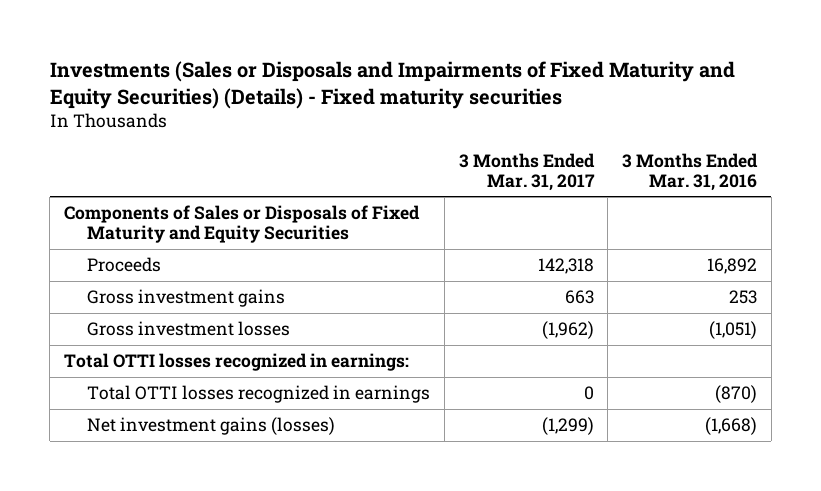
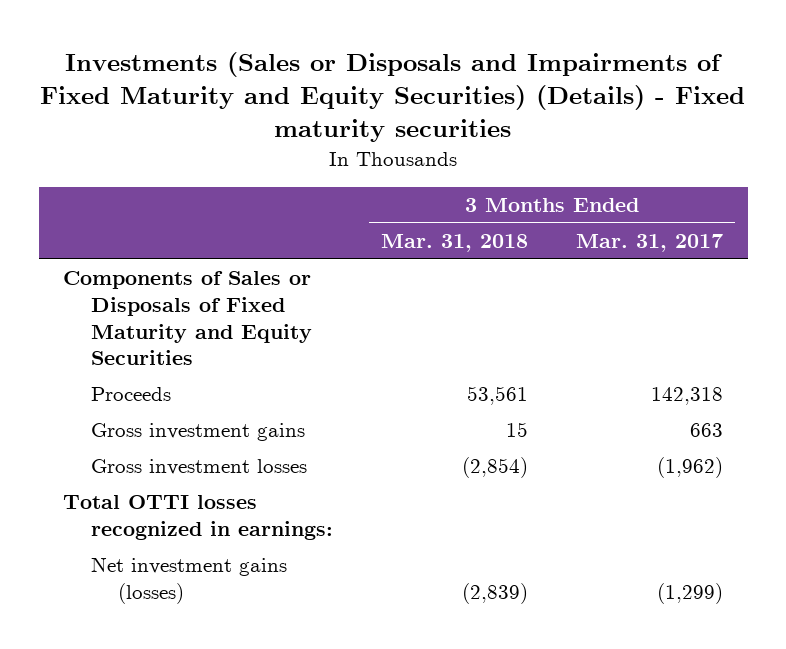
- | 3 Months Ended Mar. 31, 2017 | 3 Months Ended Mar. 31, 2016
+ | 3 Months Ended Mar. 31, 2018 | 3 Months Ended Mar. 31, 2017
- Total OTTI losses recognized in earnings | 0 | (870)

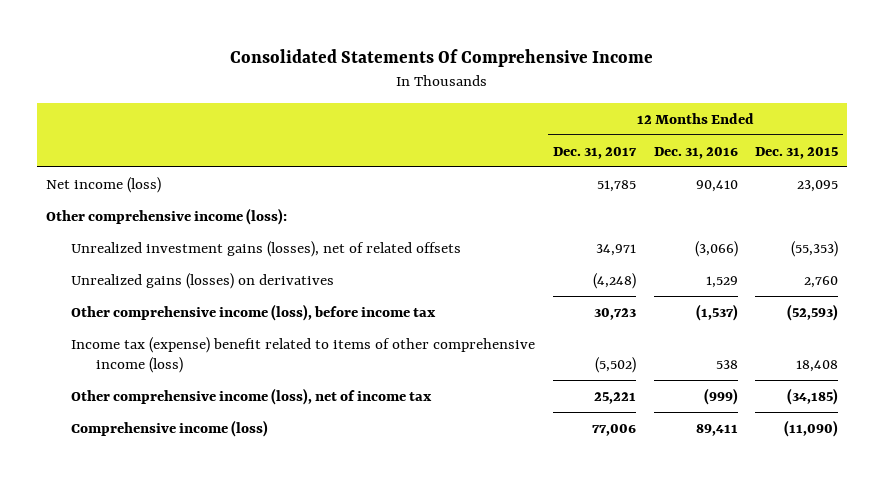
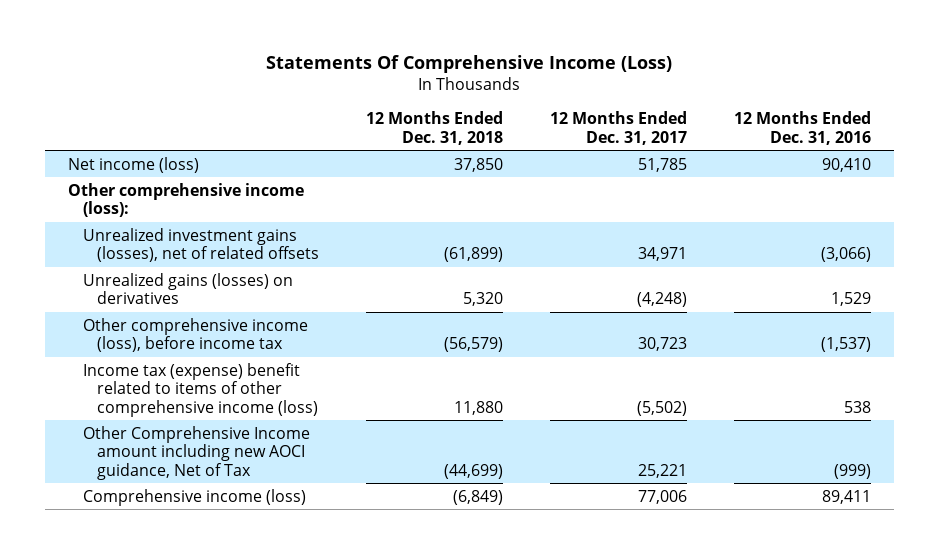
- Consolidated Statements Of Comprehensive Income
+ Statements Of Comprehensive Income (Loss)
- | 12 Months Ended Dec. 31, 2017 | 12 Months Ended Dec. 31, 2016 | 12 Months Ended Dec. 31, 2015
+ | 12 Months Ended Dec. 31, 2018 | 12 Months Ended Dec. 31, 2017 | 12 Months Ended Dec. 31, 2016
- Other comprehensive income (loss), net of income tax | 25,221 | (999) | (34,185)
+ Other Comprehensive Income amount including new AOCI guidance, Net of Tax | (44,699) | 25,221 | (999)

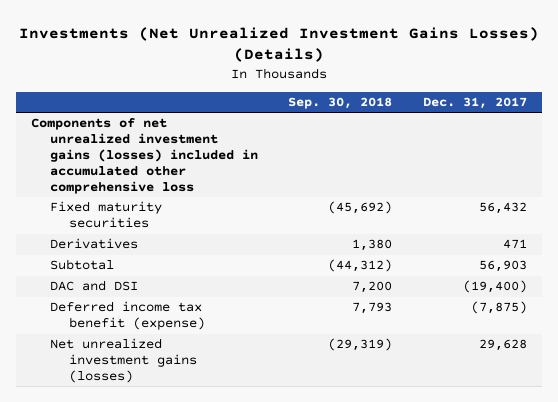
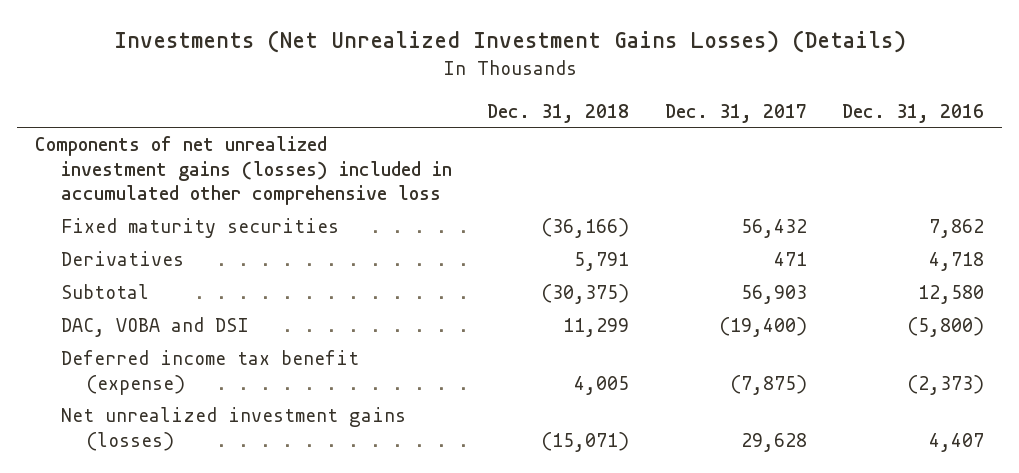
- | Sep. 30, 2018 | Dec. 31, 2017
+ | Dec. 31, 2018 | Dec. 31, 2017 | Dec. 31, 2016
- DAC and DSI | 7,200 | (19,400)
+ DAC, VOBA and DSI | 11,299 | (19,400) | (5,800)

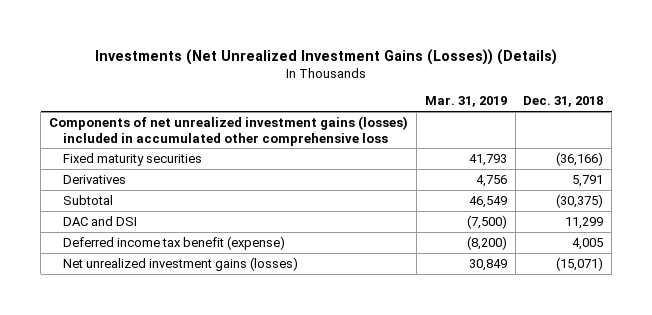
- Investments (Net Unrealized Investment Gains Losses) (Details)
+ Investments (Net Unrealized Investment Gains (Losses)) (Details)
- | Dec. 31, 2018 | Dec. 31, 2017 | Dec. 31, 2016
+ | Mar. 31, 2019 | Dec. 31, 2018
- DAC, VOBA and DSI | 11,299 | (19,400) | (5,800)
+ DAC and DSI | (7,500) | 11,299

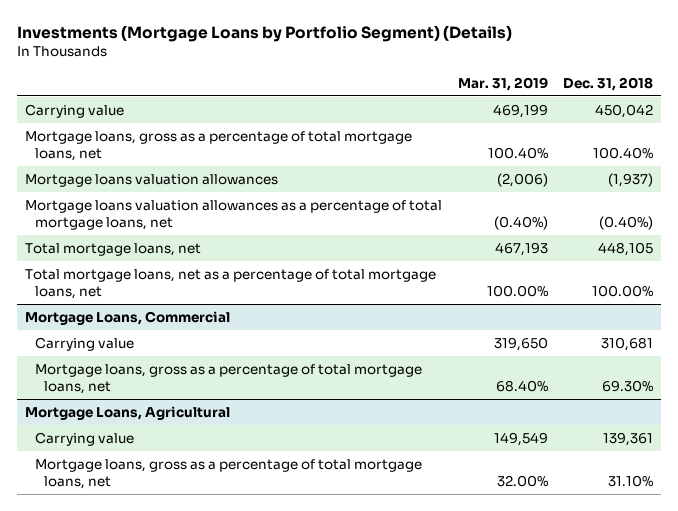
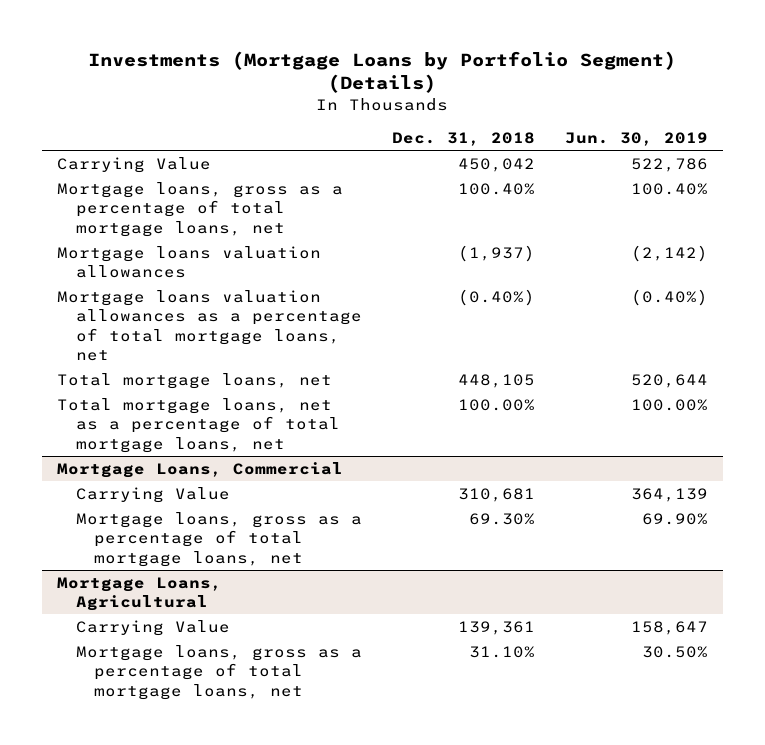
- | Mar. 31, 2019 | Dec. 31, 2018
+ | Dec. 31, 2018 | Jun. 30, 2019
- Carrying value | 469,199 | 450,042
+ Carrying Value | 450,042 | 522,786
@ Mortgage Loans, Commercial
- Carrying value | 319,650 | 310,681
+ Carrying Value | 310,681 | 364,139
@ Mortgage Loans, Agricultural
- Carrying value | 149,549 | 139,361
+ Carrying Value | 139,361 | 158,647

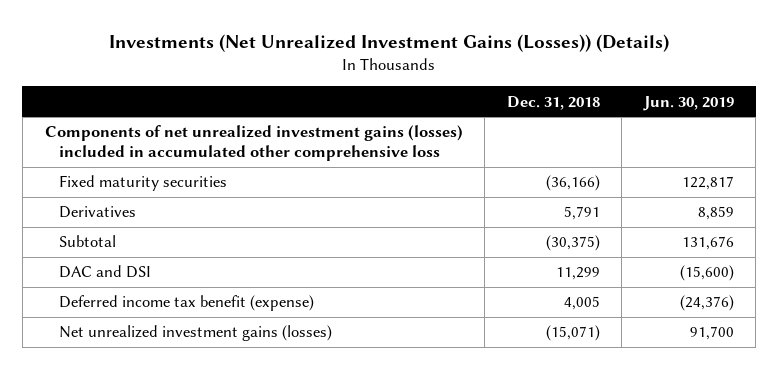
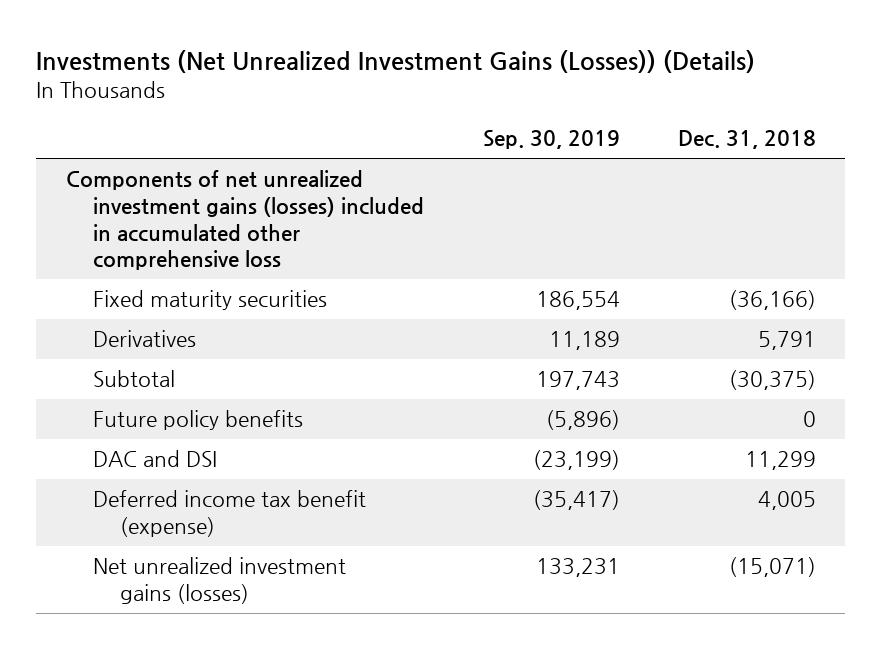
- | Dec. 31, 2018 | Jun. 30, 2019
+ | Sep. 30, 2019 | Dec. 31, 2018
+ Future policy benefits | (5,896) | 0

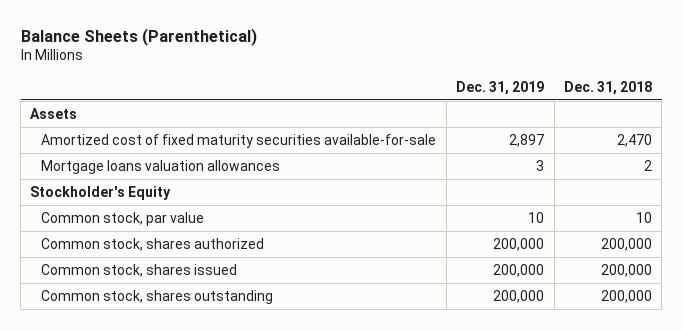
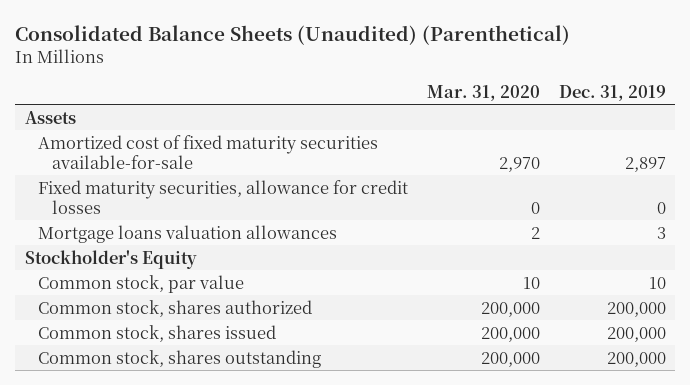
- Balance Sheets (Parenthetical)
+ Consolidated Balance Sheets (Unaudited) (Parenthetical)
- | Dec. 31, 2019 | Dec. 31, 2018
+ | Mar. 31, 2020 | Dec. 31, 2019
+ Fixed maturity securities, allowance for credit losses | 0 | 0

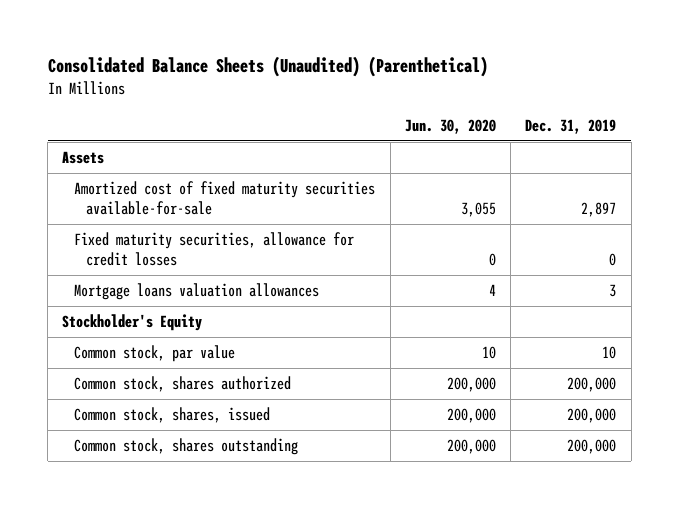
- | Mar. 31, 2020 | Dec. 31, 2019
+ | Jun. 30, 2020 | Dec. 31, 2019
- Common stock, shares issued | 200,000 | 200,000
+ Common stock, shares, issued | 200,000 | 200,000

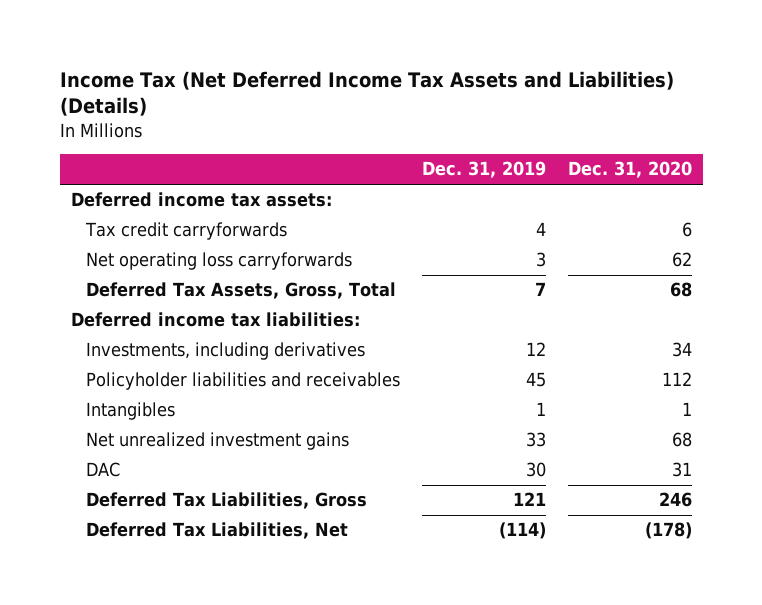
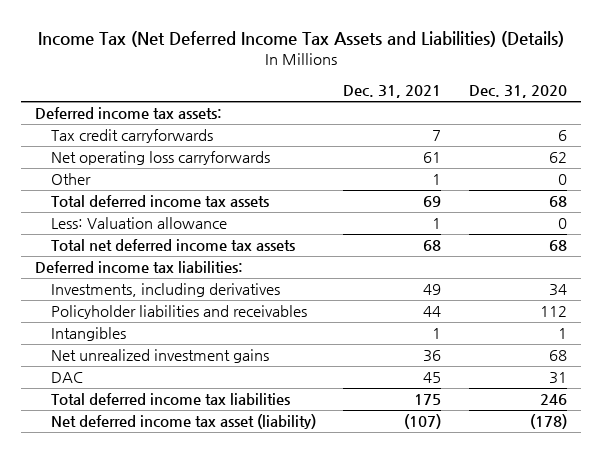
- | Dec. 31, 2019 | Dec. 31, 2020
+ | Dec. 31, 2021 | Dec. 31, 2020
- Deferred Tax Assets, Gross, Total | 7 | 68
+ Other | 1 | 0
+ Total deferred income tax assets | 69 | 68
+ Less: Valuation allowance | 1 | 0
+ Total net deferred income tax assets | 68 | 68
- Deferred Tax Liabilities, Gross | 121 | 246
- Deferred Tax Liabilities, Net | (114) | (178)
+ Total deferred income tax liabilities | 175 | 246
+ Net deferred income tax asset (liability) | (107) | (178)

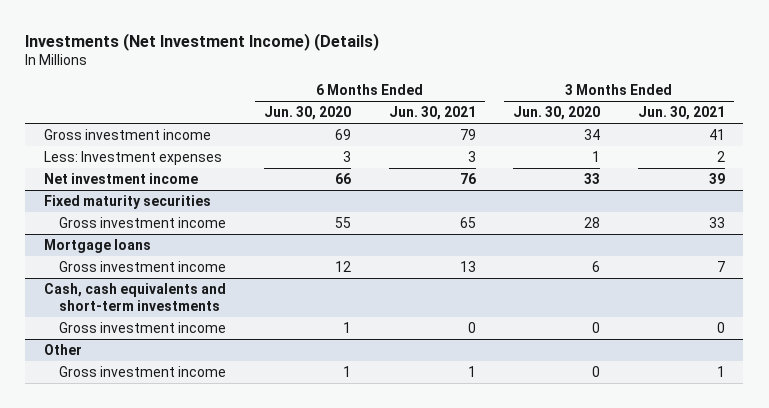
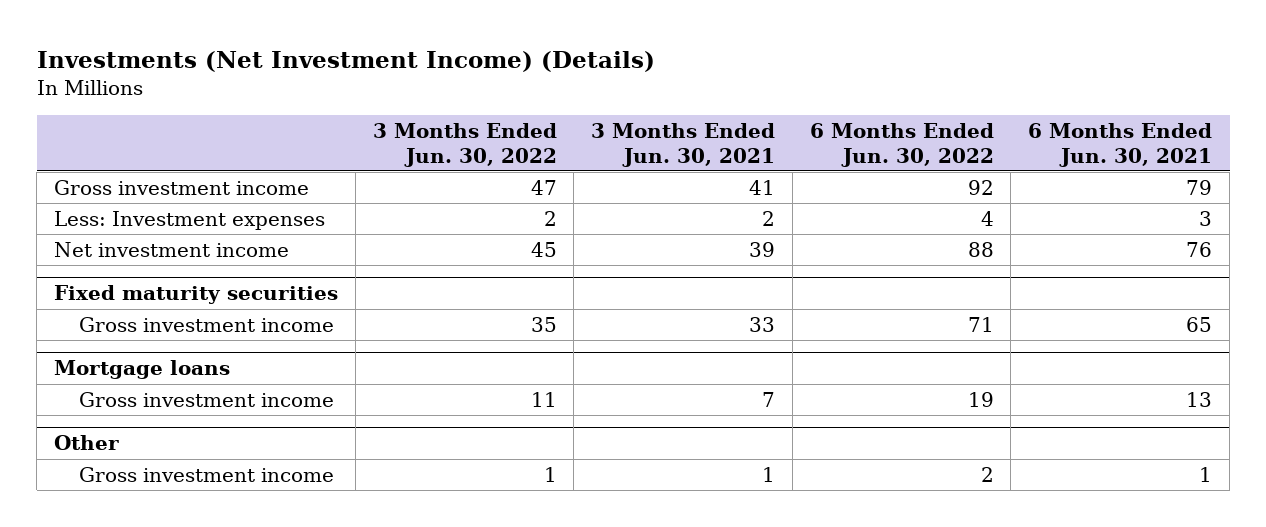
- | 6 Months Ended Jun. 30, 2020 | 6 Months Ended Jun. 30, 2021 | 3 Months Ended Jun. 30, 2020 | 3 Months Ended Jun. 30, 2021
+ | 3 Months Ended Jun. 30, 2022 | 3 Months Ended Jun. 30, 2021 | 6 Months Ended Jun. 30, 2022 | 6 Months Ended Jun. 30, 2021
- Cash, cash equivalents and short-term investments
- Gross investment income | 1 | 0 | 0 | 0

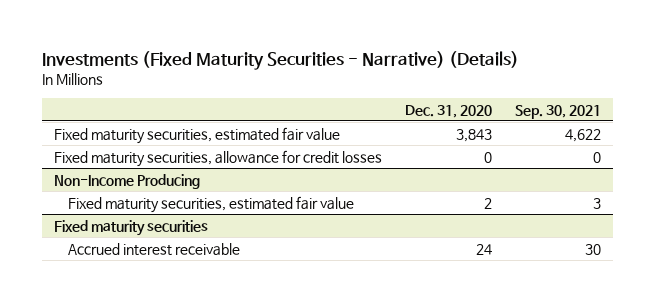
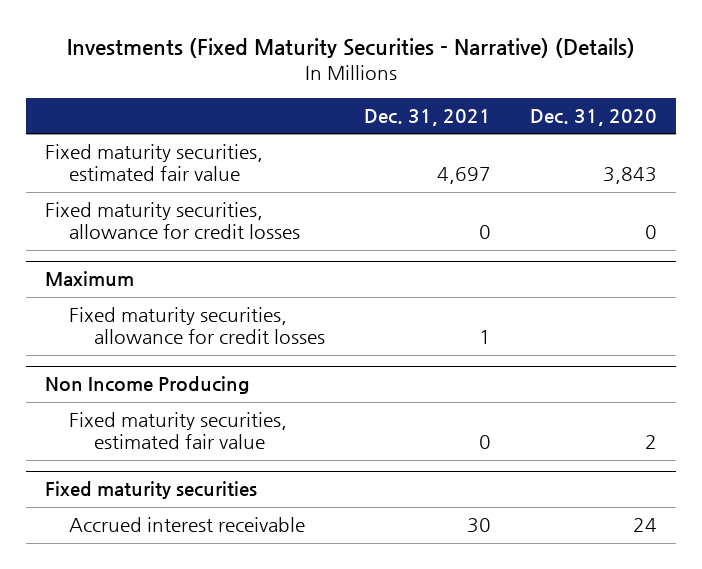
- | Dec. 31, 2020 | Sep. 30, 2021
+ | Dec. 31, 2021 | Dec. 31, 2020
- Non-Income Producing
+ Maximum
+ Fixed maturity securities, allowance for credit losses | 1 |
+ Non Income Producing

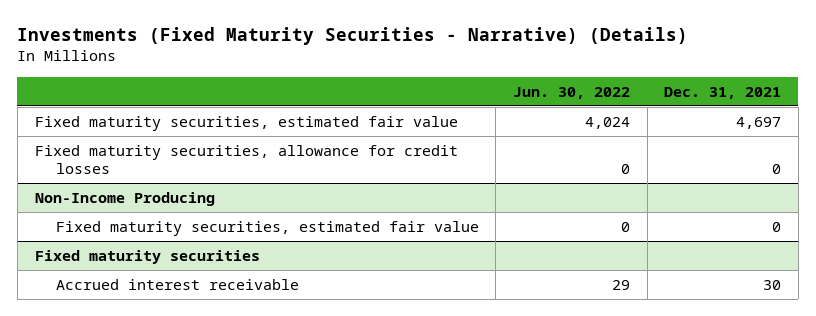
- | Dec. 31, 2021 | Dec. 31, 2020
+ | Jun. 30, 2022 | Dec. 31, 2021
- Maximum
- Fixed maturity securities, allowance for credit losses | 1 |
- Non Income Producing
+ Non-Income Producing

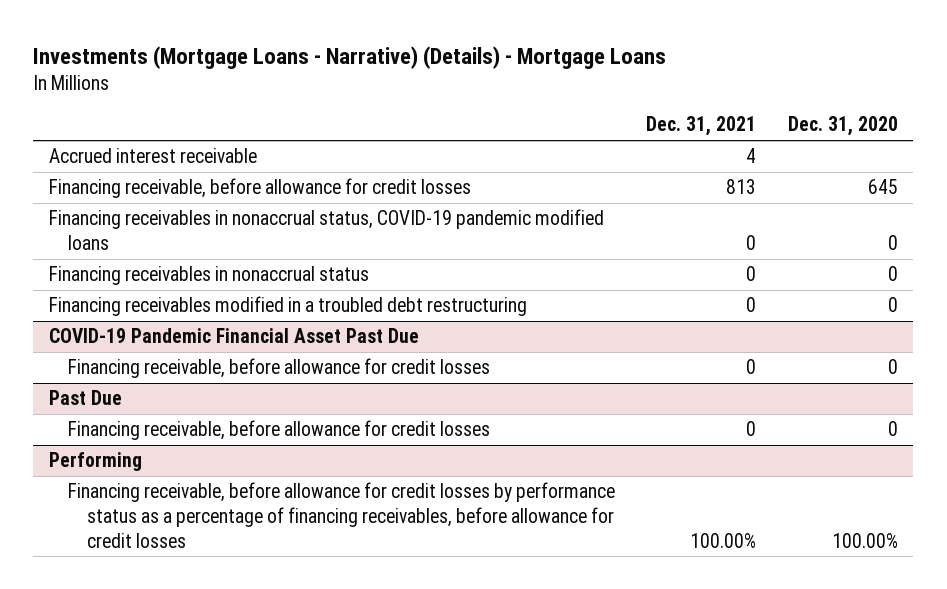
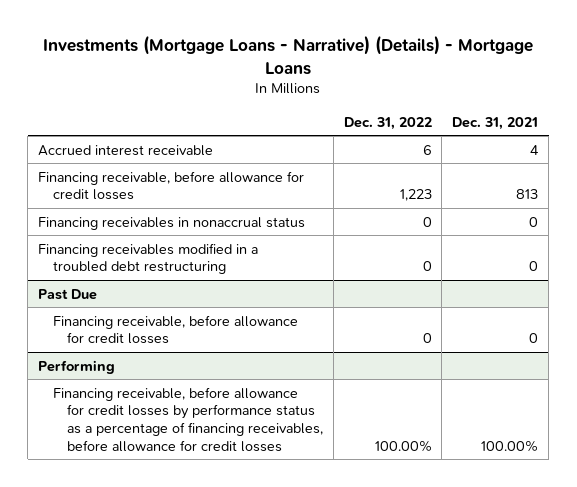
- | Dec. 31, 2021 | Dec. 31, 2020
+ | Dec. 31, 2022 | Dec. 31, 2021
- Financing receivables in nonaccrual status, COVID-19 pandemic modified loans | 0 | 0
- COVID-19 Pandemic Financial Asset Past Due
- Financing receivable, before allowance for credit losses | 0 | 0

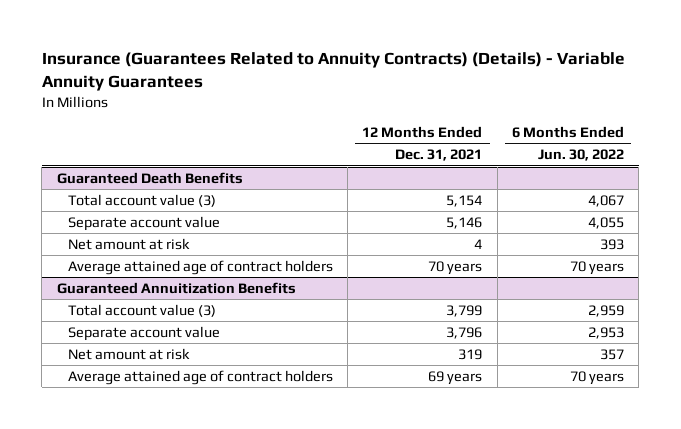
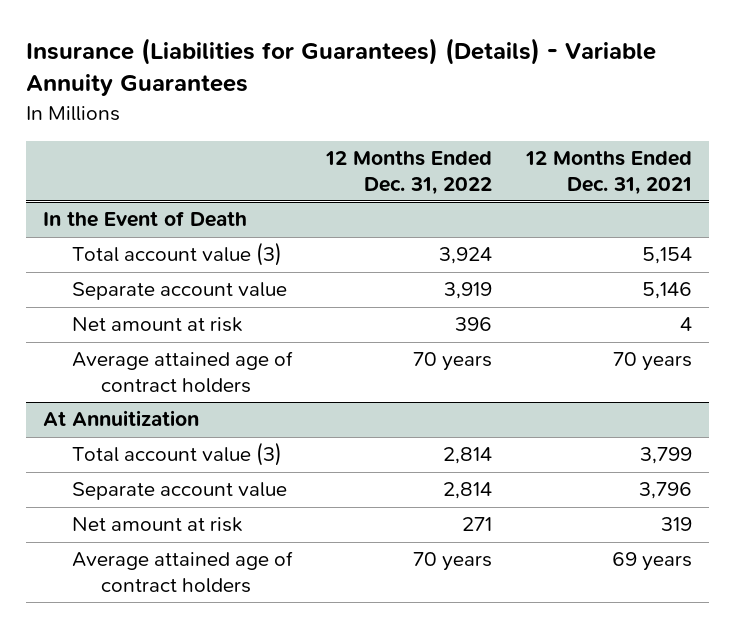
- Insurance (Guarantees Related to Annuity Contracts) (Details) - Variable Annuity Guarantees
+ Insurance (Liabilities for Guarantees) (Details) - Variable Annuity Guarantees
- | 12 Months Ended Dec. 31, 2021 | 6 Months Ended Jun. 30, 2022
+ | 12 Months Ended Dec. 31, 2022 | 12 Months Ended Dec. 31, 2021
- Guaranteed Death Benefits
+ In the Event of Death
- Guaranteed Annuitization Benefits
+ At Annuitization

